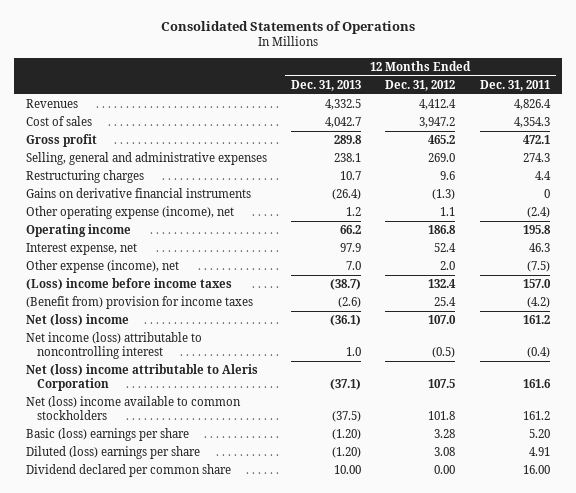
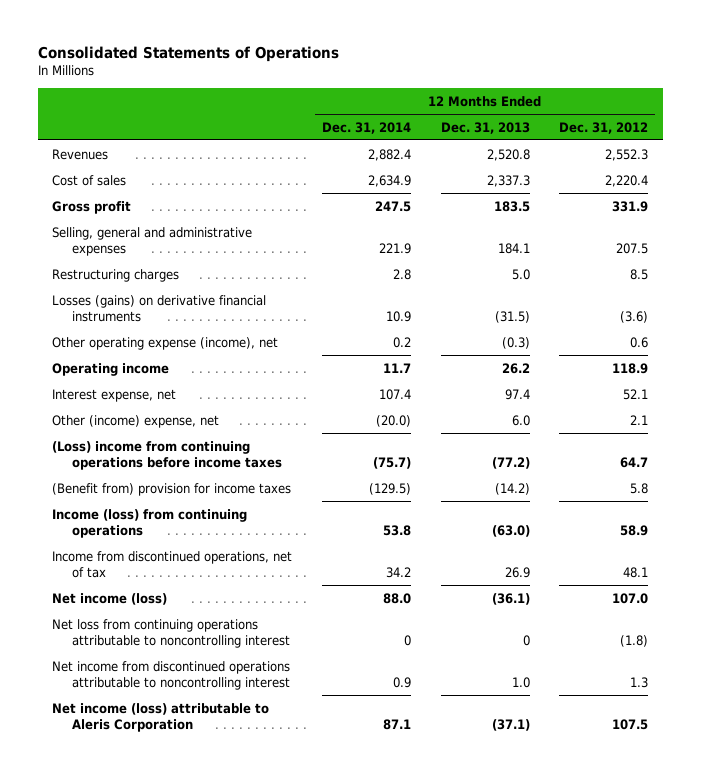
- | 12 Months Ended Dec. 31, 2013 | 12 Months Ended Dec. 31, 2012 | 12 Months Ended Dec. 31, 2011
+ | 12 Months Ended Dec. 31, 2014 | 12 Months Ended Dec. 31, 2013 | 12 Months Ended Dec. 31, 2012
- Revenues | 4,332.5 | 4,412.4 | 4,826.4
- Cost of sales | 4,042.7 | 3,947.2 | 4,354.3
- Gross profit | 289.8 | 465.2 | 472.1
- Selling, general and administrative expenses | 238.1 | 269.0 | 274.3
- Restructuring charges | 10.7 | 9.6 | 4.4
- Gains on derivative financial instruments | (26.4) | (1.3) | 0
- Other operating expense (income), net | 1.2 | 1.1 | (2.4)
- Operating income | 66.2 | 186.8 | 195.8
- Interest expense, net | 97.9 | 52.4 | 46.3
- Other expense (income), net | 7.0 | 2.0 | (7.5)
- (Loss) income before income taxes | (38.7) | 132.4 | 157.0
- (Benefit from) provision for income taxes | (2.6) | 25.4 | (4.2)
- Net (loss) income | (36.1) | 107.0 | 161.2
- Net income (loss) attributable to noncontrolling interest | 1.0 | (0.5) | (0.4)
- Net (loss) income attributable to Aleris Corporation | (37.1) | 107.5 | 161.6
- Net (loss) income available to common stockholders | (37.5) | 101.8 | 161.2
- Basic (loss) earnings per share | (1.20) | 3.28 | 5.20
- Diluted (loss) earnings per share | (1.20) | 3.08 | 4.91
- Dividend declared per common share | 10.00 | 0.00 | 16.00
+ Revenues | 2,882.4 | 2,520.8 | 2,552.3
+ Cost of sales | 2,634.9 | 2,337.3 | 2,220.4
+ Gross profit | 247.5 | 183.5 | 331.9
+ Selling, general and administrative expenses | 221.9 | 184.1 | 207.5
+ Restructuring charges | 2.8 | 5.0 | 8.5
+ Losses (gains) on derivative financial instruments | 10.9 | (31.5) | (3.6)
+ Other operating expense (income), net | 0.2 | (0.3) | 0.6
+ Operating income | 11.7 | 26.2 | 118.9
+ Interest expense, net | 107.4 | 97.4 | 52.1
+ Other (income) expense, net | (20.0) | 6.0 | 2.1
+ (Loss) income from continuing operations before income taxes | (75.7) | (77.2) | 64.7
+ (Benefit from) provision for income taxes | (129.5) | (14.2) | 5.8
+ Income (loss) from continuing operations | 53.8 | (63.0) | 58.9
+ Income from discontinued operations, net of tax | 34.2 | 26.9 | 48.1
+ Net income (loss) | 88.0 | (36.1) | 107.0
+ Net loss from continuing operations attributable to noncontrolling interest | 0 | 0 | (1.8)
+ Net income from discontinued operations attributable to noncontrolling interest | 0.9 | 1.0 | 1.3
+ Net income (loss) attributable to Aleris Corporation | 87.1 | (37.1) | 107.5

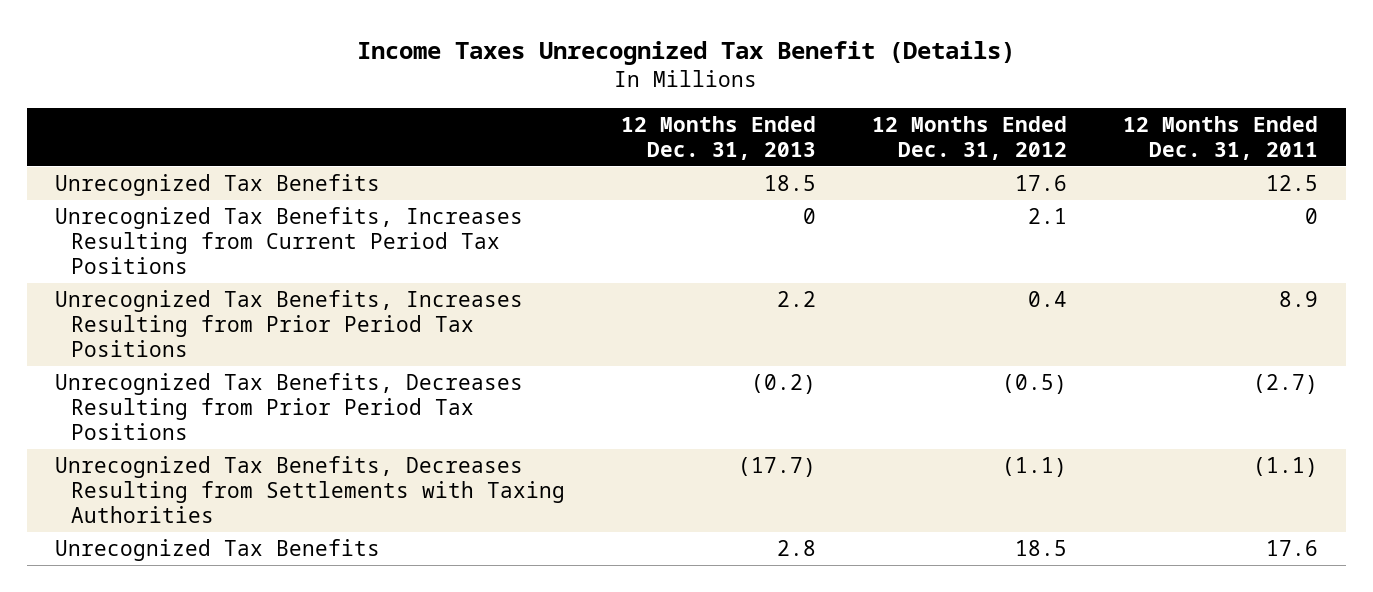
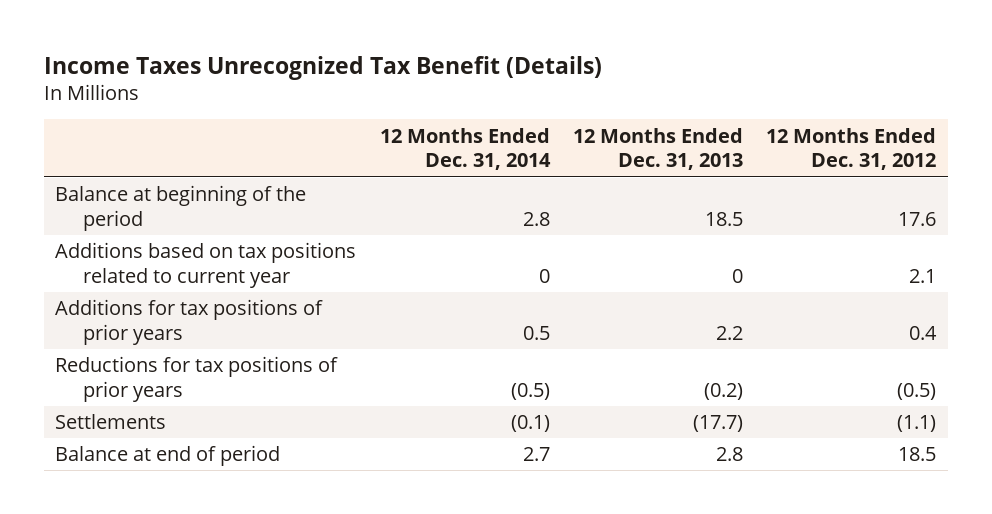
- | 12 Months Ended Dec. 31, 2013 | 12 Months Ended Dec. 31, 2012 | 12 Months Ended Dec. 31, 2011
+ | 12 Months Ended Dec. 31, 2014 | 12 Months Ended Dec. 31, 2013 | 12 Months Ended Dec. 31, 2012
- Unrecognized Tax Benefits | 18.5 | 17.6 | 12.5
- Unrecognized Tax Benefits, Increases Resulting from Current Period Tax Positions | 0 | 2.1 | 0
- Unrecognized Tax Benefits, Increases Resulting from Prior Period Tax Positions | 2.2 | 0.4 | 8.9
- Unrecognized Tax Benefits, Decreases Resulting from Prior Period Tax Positions | (0.2) | (0.5) | (2.7)
- Unrecognized Tax Benefits, Decreases Resulting from Settlements with Taxing Authorities | (17.7) | (1.1) | (1.1)
- Unrecognized Tax Benefits | 2.8 | 18.5 | 17.6
+ Balance at beginning of the period | 2.8 | 18.5 | 17.6
+ Additions based on tax positions related to current year | 0 | 0 | 2.1
+ Additions for tax positions of prior years | 0.5 | 2.2 | 0.4
+ Reductions for tax positions of prior years | (0.5) | (0.2) | (0.5)
+ Settlements | (0.1) | (17.7) | (1.1)
+ Balance at end of period | 2.7 | 2.8 | 18.5

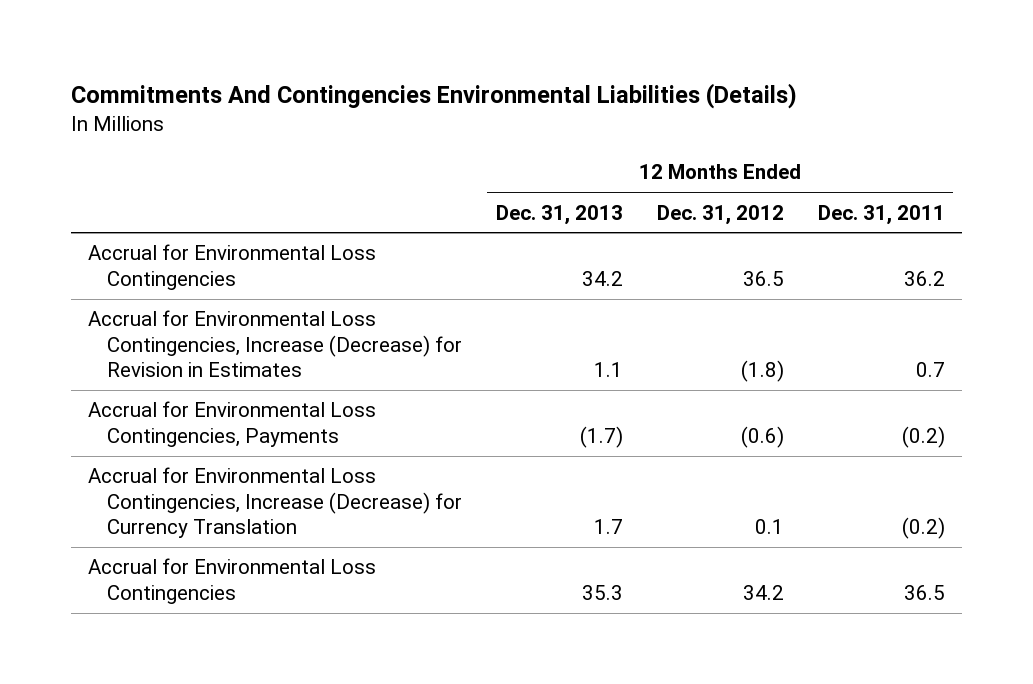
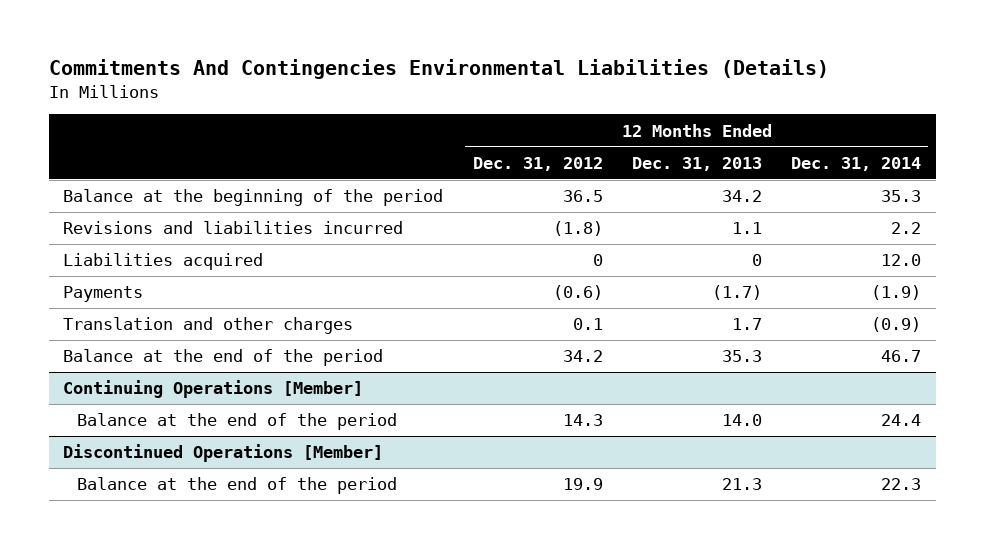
- | 12 Months Ended Dec. 31, 2013 | 12 Months Ended Dec. 31, 2012 | 12 Months Ended Dec. 31, 2011
+ | 12 Months Ended Dec. 31, 2012 | 12 Months Ended Dec. 31, 2013 | 12 Months Ended Dec. 31, 2014
- Accrual for Environmental Loss Contingencies | 34.2 | 36.5 | 36.2
- Accrual for Environmental Loss Contingencies, Increase (Decrease) for Revision in Estimates | 1.1 | (1.8) | 0.7
- Accrual for Environmental Loss Contingencies, Payments | (1.7) | (0.6) | (0.2)
- Accrual for Environmental Loss Contingencies, Increase (Decrease) for Currency Translation | 1.7 | 0.1 | (0.2)
- Accrual for Environmental Loss Contingencies | 35.3 | 34.2 | 36.5
+ Balance at the beginning of the period | 36.5 | 34.2 | 35.3
+ Revisions and liabilities incurred | (1.8) | 1.1 | 2.2
+ Liabilities acquired | 0 | 0 | 12.0
+ Payments | (0.6) | (1.7) | (1.9)
+ Translation and other charges | 0.1 | 1.7 | (0.9)
+ Balance at the end of the period | 34.2 | 35.3 | 46.7
+ Continuing Operations [Member]
+ Balance at the end of the period | 14.3 | 14.0 | 24.4
+ Discontinued Operations [Member]
+ Balance at the end of the period | 19.9 | 21.3 | 22.3

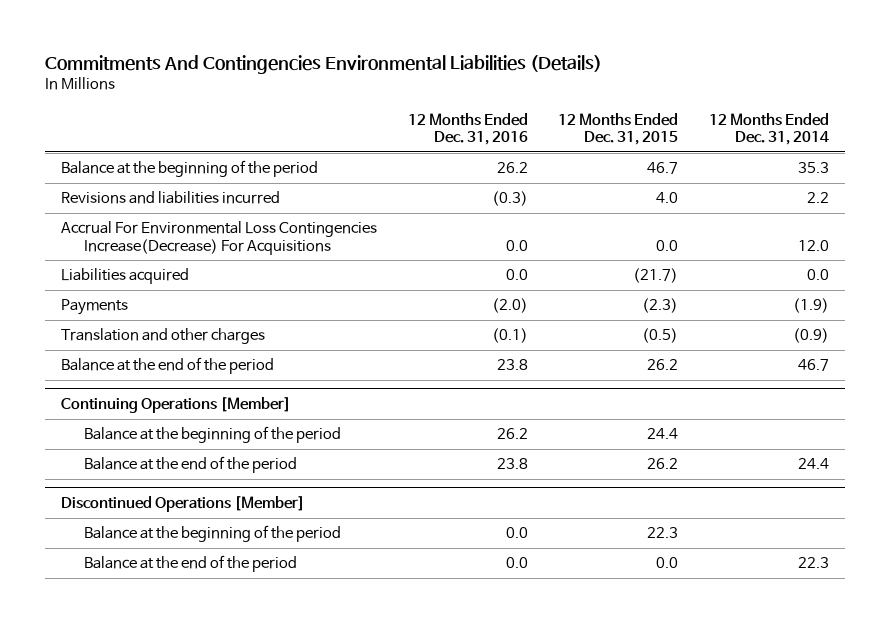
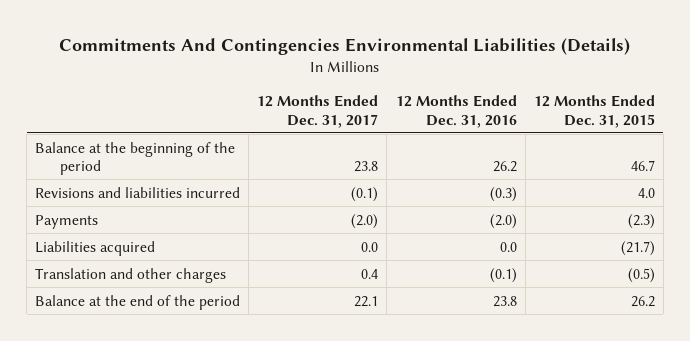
- | 12 Months Ended Dec. 31, 2016 | 12 Months Ended Dec. 31, 2015 | 12 Months Ended Dec. 31, 2014
+ | 12 Months Ended Dec. 31, 2017 | 12 Months Ended Dec. 31, 2016 | 12 Months Ended Dec. 31, 2015
- Accrual For Environmental Loss Contingencies Increase(Decrease) For Acquisitions | 0.0 | 0.0 | 12.0
moved down: Liabilities acquired | 0.0 | 0.0 | (21.7)
- Continuing Operations [Member]
- Balance at the beginning of the period | 26.2 | 24.4 |
- Balance at the end of the period | 23.8 | 26.2 | 24.4
- Discontinued Operations [Member]
- Balance at the beginning of the period | 0.0 | 22.3 |
- Balance at the end of the period | 0.0 | 0.0 | 22.3

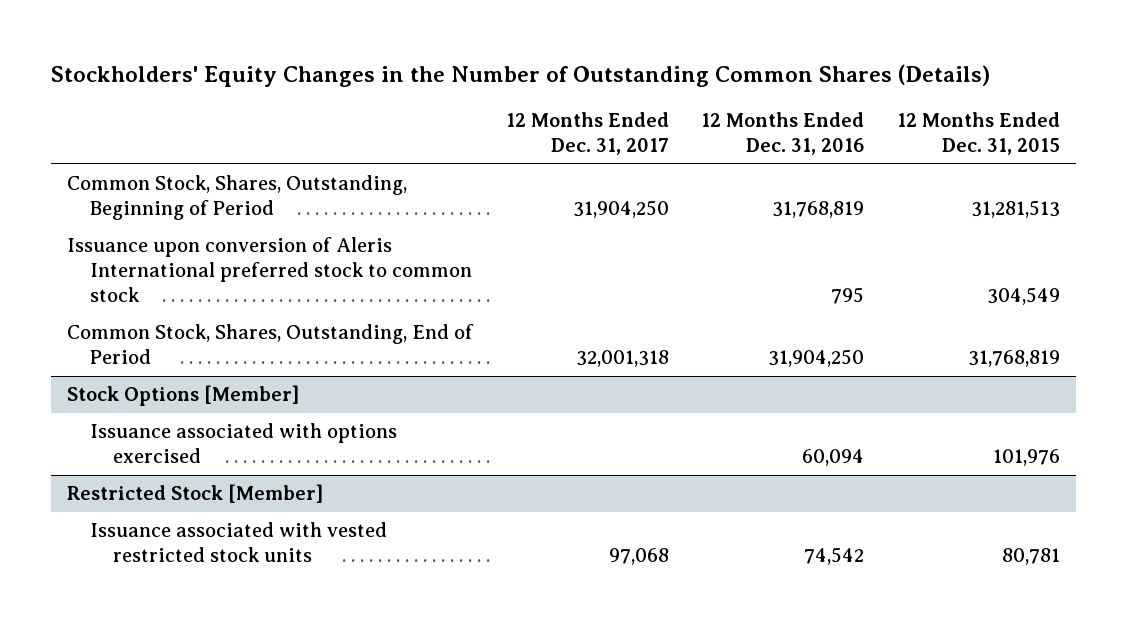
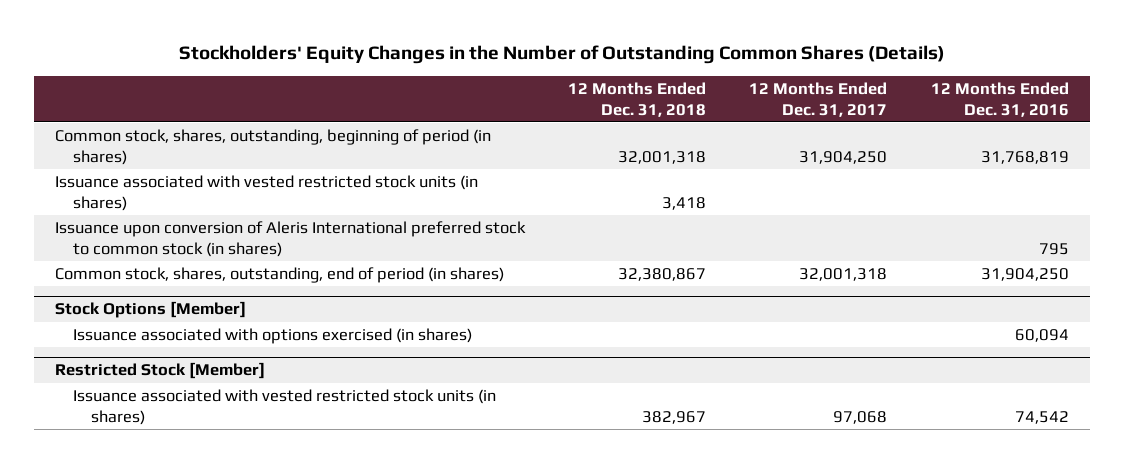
- | 12 Months Ended Dec. 31, 2017 | 12 Months Ended Dec. 31, 2016 | 12 Months Ended Dec. 31, 2015
+ | 12 Months Ended Dec. 31, 2018 | 12 Months Ended Dec. 31, 2017 | 12 Months Ended Dec. 31, 2016
- Common Stock, Shares, Outstanding, Beginning of Period | 31,904,250 | 31,768,819 | 31,281,513
- Issuance upon conversion of Aleris International preferred stock to common stock | | 795 | 304,549
- Common Stock, Shares, Outstanding, End of Period | 32,001,318 | 31,904,250 | 31,768,819
+ Common stock, shares, outstanding, beginning of period (in shares) | 32,001,318 | 31,904,250 | 31,768,819
+ Issuance associated with vested restricted stock units (in shares) | 3,418 | |
+ Issuance upon conversion of Aleris International preferred stock to common stock (in shares) | | | 795
+ Common stock, shares, outstanding, end of period (in shares) | 32,380,867 | 32,001,318 | 31,904,250
@ Stock Options [Member]
- Issuance associated with options exercised | | 60,094 | 101,976
+ Issuance associated with options exercised (in shares) | | | 60,094
@ Restricted Stock [Member]
- Issuance associated with vested restricted stock units | 97,068 | 74,542 | 80,781
+ Issuance associated with vested restricted stock units (in shares) | 382,967 | 97,068 | 74,542

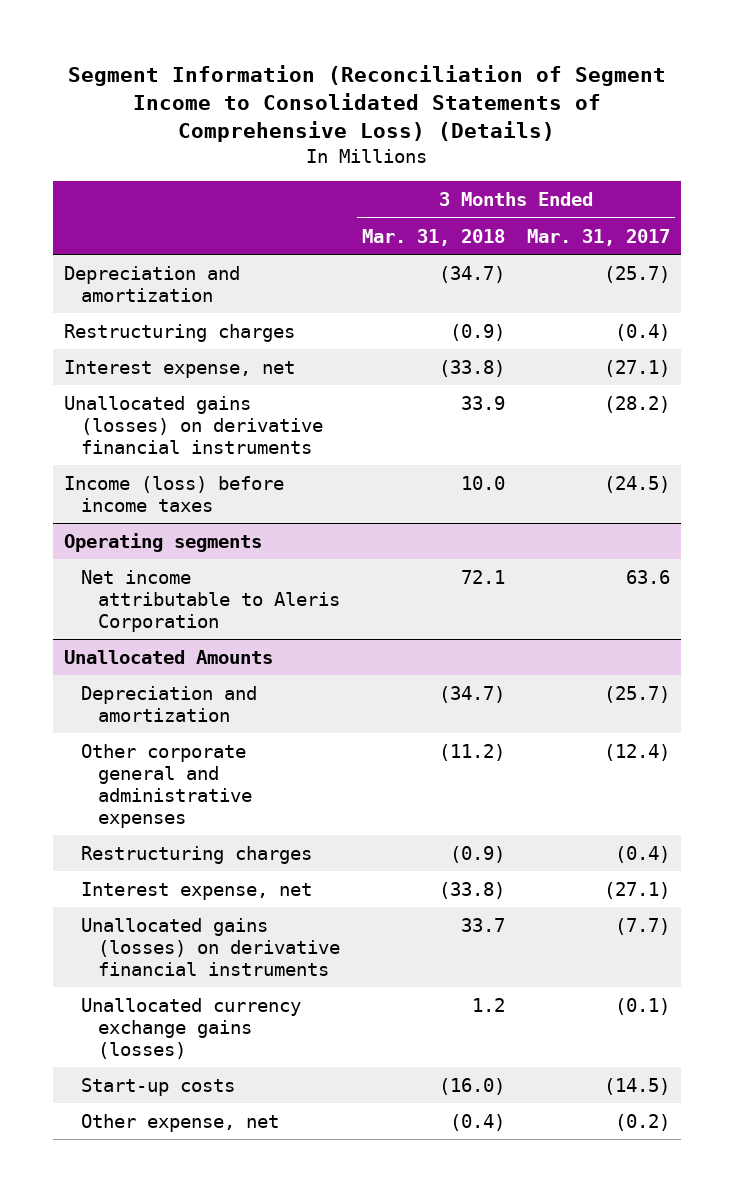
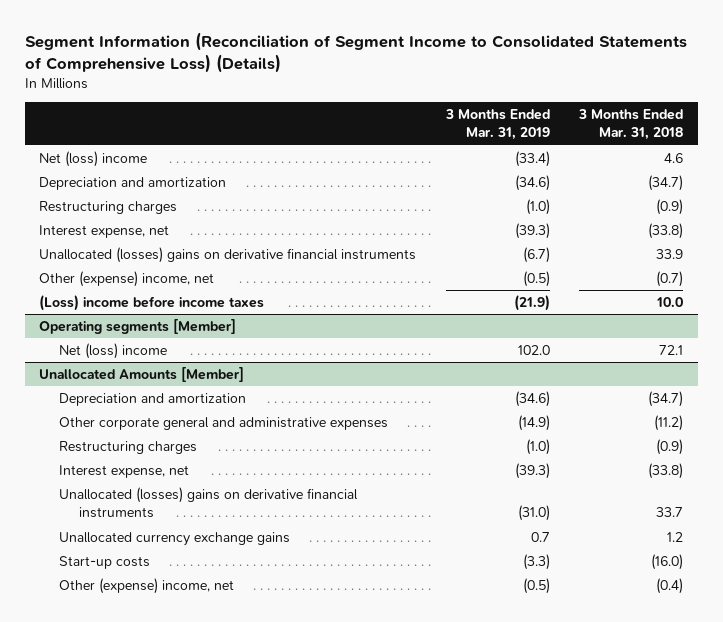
- | 3 Months Ended Mar. 31, 2018 | 3 Months Ended Mar. 31, 2017
+ | 3 Months Ended Mar. 31, 2019 | 3 Months Ended Mar. 31, 2018
+ Net (loss) income | (33.4) | 4.6
- Unallocated gains (losses) on derivative financial instruments | 33.9 | (28.2)
- Income (loss) before income taxes | 10.0 | (24.5)
- Operating segments
- Net income attributable to Aleris Corporation | 72.1 | 63.6
- Unallocated Amounts
+ Unallocated (losses) gains on derivative financial instruments | (6.7) | 33.9
+ Other (expense) income, net | (0.5) | (0.7)
+ (Loss) income before income taxes | (21.9) | 10.0
+ Operating segments [Member]
+ Net (loss) income | 102.0 | 72.1
+ Unallocated Amounts [Member]
- Unallocated gains (losses) on derivative financial instruments | 33.7 | (7.7)
- Unallocated currency exchange gains (losses) | 1.2 | (0.1)
+ Unallocated (losses) gains on derivative financial instruments | (31.0) | 33.7
+ Unallocated currency exchange gains | 0.7 | 1.2
- Other expense, net | (0.4) | (0.2)
+ Other (expense) income, net | (0.5) | (0.4)

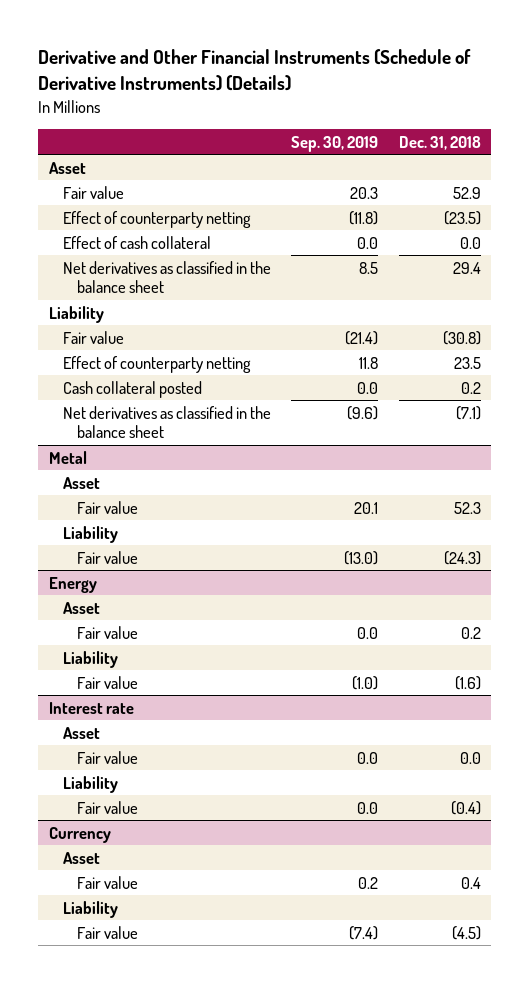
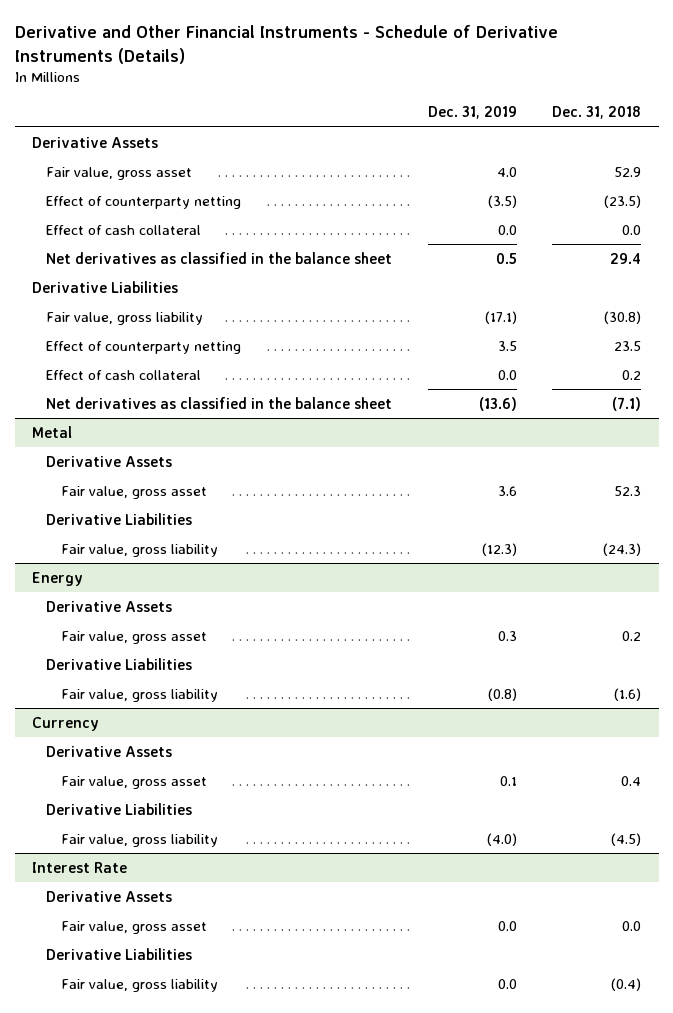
- Derivative and Other Financial Instruments (Schedule of Derivative Instruments) (Details)
+ Derivative and Other Financial Instruments - Schedule of Derivative Instruments (Details)
- | Sep. 30, 2019 | Dec. 31, 2018
+ | Dec. 31, 2019 | Dec. 31, 2018
- Asset
- Fair value | 20.3 | 52.9
+ Derivative Assets
+ Fair value, gross asset | 4.0 | 52.9
- Liability
- Fair value | (21.4) | (30.8)
+ Derivative Liabilities
+ Fair value, gross liability | (17.1) | (30.8)
- Cash collateral posted | 0.0 | 0.2
+ Effect of cash collateral | 0.0 | 0.2
@ Metal
- Asset
- Fair value | 20.1 | 52.3
- Liability
- Fair value | (13.0) | (24.3)
+ Derivative Assets
+ Fair value, gross asset | 3.6 | 52.3
+ Derivative Liabilities
+ Fair value, gross liability | (12.3) | (24.3)
@ Energy
- Asset
- Fair value | 0.0 | 0.2
- Liability
- Fair value | (1.0) | (1.6)
- Interest rate
- Asset
- Fair value | 0.0 | 0.0
- Liability
- Fair value | 0.0 | (0.4)
@ Energy
+ Derivative Assets
+ Fair value, gross asset | 0.3 | 0.2
+ Derivative Liabilities
+ Fair value, gross liability | (0.8) | (1.6)
@ Currency
- Asset
- Fair value | 0.2 | 0.4
- Liability
- Fair value | (7.4) | (4.5)
+ Derivative Assets
+ Fair value, gross asset | 0.1 | 0.4
+ Derivative Liabilities
+ Fair value, gross liability | (4.0) | (4.5)
+ Interest Rate
+ Derivative Assets
+ Fair value, gross asset | 0.0 | 0.0
+ Derivative Liabilities
+ Fair value, gross liability | 0.0 | (0.4)

